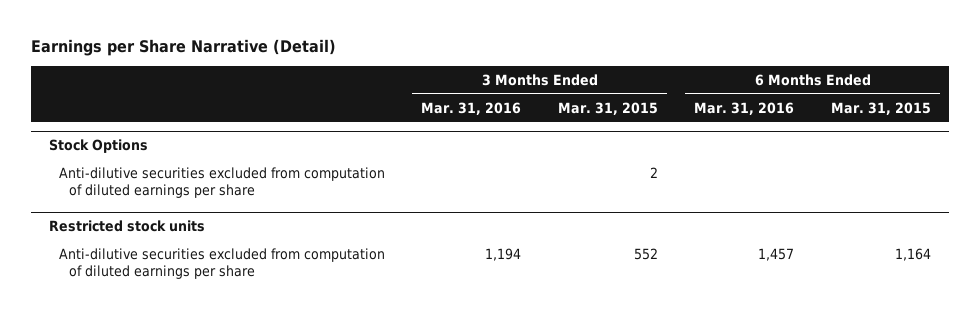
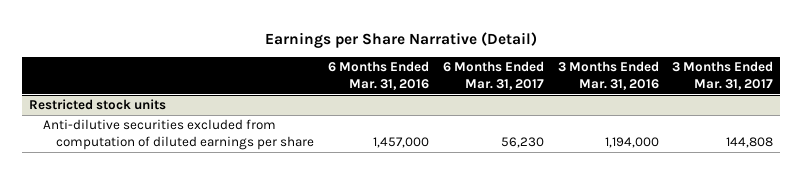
- | 3 Months Ended Mar. 31, 2016 | 3 Months Ended Mar. 31, 2015 | 6 Months Ended Mar. 31, 2016 | 6 Months Ended Mar. 31, 2015
+ | 6 Months Ended Mar. 31, 2016 | 6 Months Ended Mar. 31, 2017 | 3 Months Ended Mar. 31, 2016 | 3 Months Ended Mar. 31, 2017
- Stock Options
- Anti-dilutive securities excluded from computation of diluted earnings per share | | 2 | |
@ Restricted stock units
- Anti-dilutive securities excluded from computation of diluted earnings per share | 1,194 | 552 | 1,457 | 1,164
+ Anti-dilutive securities excluded from computation of diluted earnings per share | 1,457,000 | 56,230 | 1,194,000 | 144,808

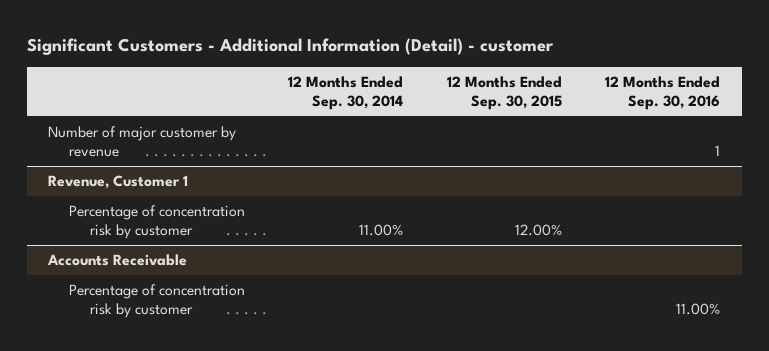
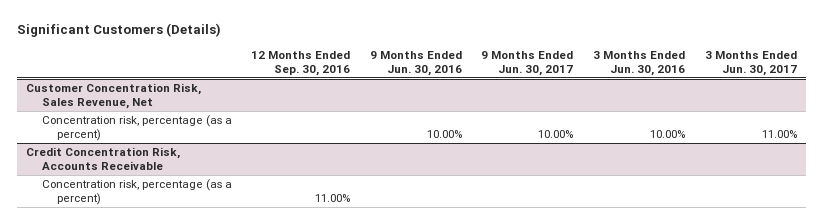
- Significant Customers - Additional Information (Detail) - customer
+ Significant Customers (Details)
- | 12 Months Ended Sep. 30, 2014 | 12 Months Ended Sep. 30, 2015 | 12 Months Ended Sep. 30, 2016
+ | 12 Months Ended Sep. 30, 2016 | 9 Months Ended Jun. 30, 2016 | 9 Months Ended Jun. 30, 2017 | 3 Months Ended Jun. 30, 2016 | 3 Months Ended Jun. 30, 2017
- Number of major customer by revenue | | | 1
- Revenue, Customer 1
- Percentage of concentration risk by customer | 11.00% | 12.00% |
- Accounts Receivable
- Percentage of concentration risk by customer | | | 11.00%
+ Customer Concentration Risk, Sales Revenue, Net
+ Concentration risk, percentage (as a percent) | | 10.00% | 10.00% | 10.00% | 11.00%
+ Credit Concentration Risk, Accounts Receivable
+ Concentration risk, percentage (as a percent) | 11.00% | | | |

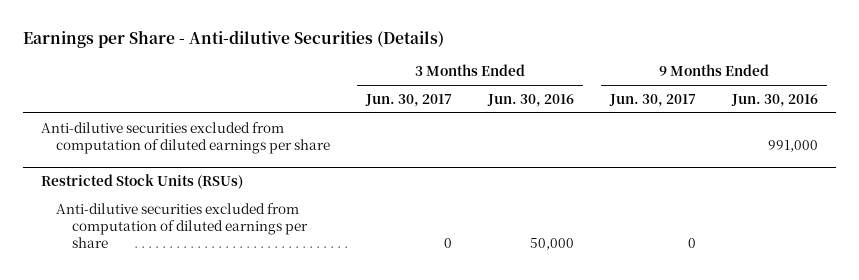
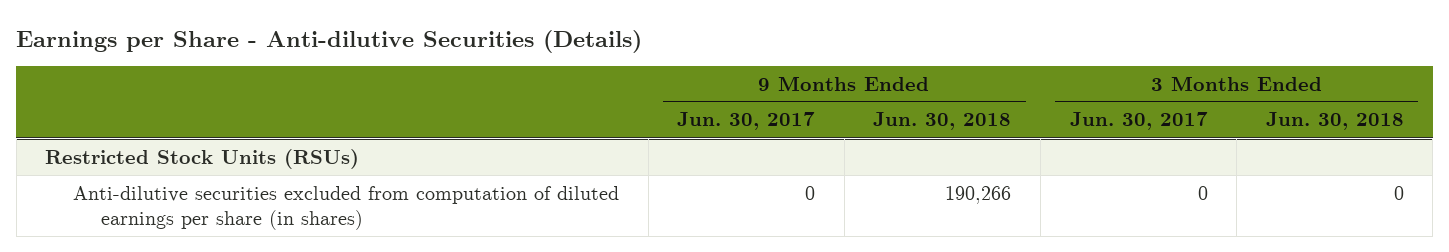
- | 3 Months Ended Jun. 30, 2017 | 3 Months Ended Jun. 30, 2016 | 9 Months Ended Jun. 30, 2017 | 9 Months Ended Jun. 30, 2016
+ | 9 Months Ended Jun. 30, 2017 | 9 Months Ended Jun. 30, 2018 | 3 Months Ended Jun. 30, 2017 | 3 Months Ended Jun. 30, 2018
- Anti-dilutive securities excluded from computation of diluted earnings per share | | | | 991,000
@ Restricted Stock Units (RSUs)
- Anti-dilutive securities excluded from computation of diluted earnings per share | 0 | 50,000 | 0 |
+ Anti-dilutive securities excluded from computation of diluted earnings per share (in shares) | 0 | 190,266 | 0 | 0

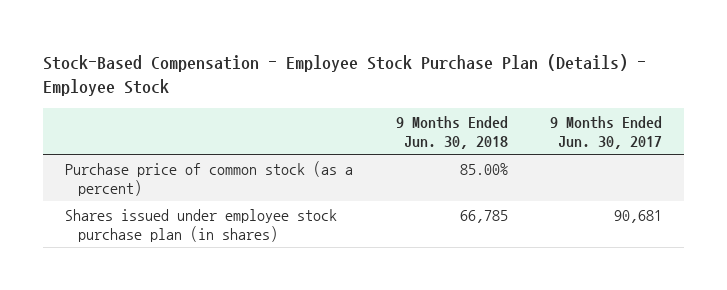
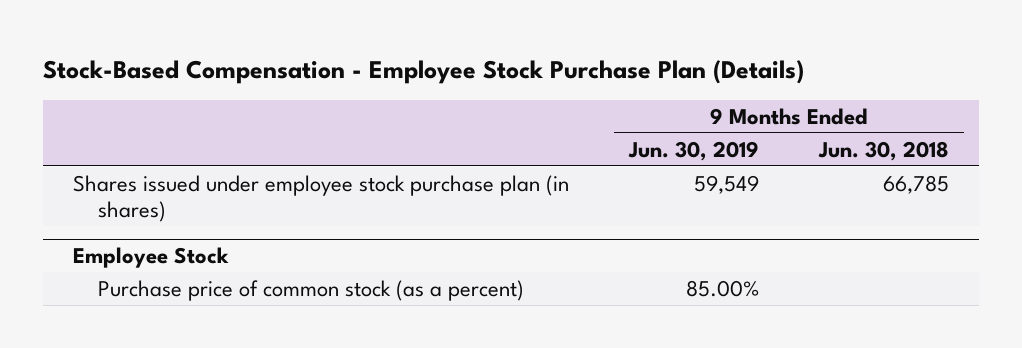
- Stock-Based Compensation - Employee Stock Purchase Plan (Details) - Employee Stock
+ Stock-Based Compensation - Employee Stock Purchase Plan (Details)
- | 9 Months Ended Jun. 30, 2018 | 9 Months Ended Jun. 30, 2017
+ | 9 Months Ended Jun. 30, 2019 | 9 Months Ended Jun. 30, 2018
- Purchase price of common stock (as a percent) | 85.00% |
+ Employee Stock
+ Purchase price of common stock (as a percent) | 85.00% |

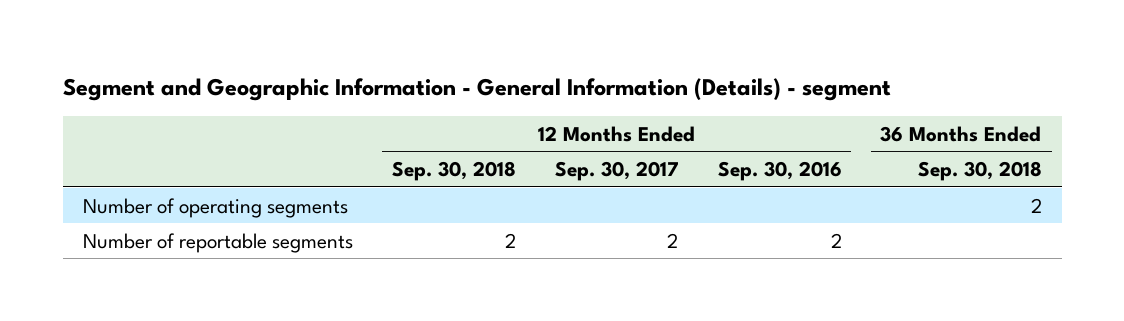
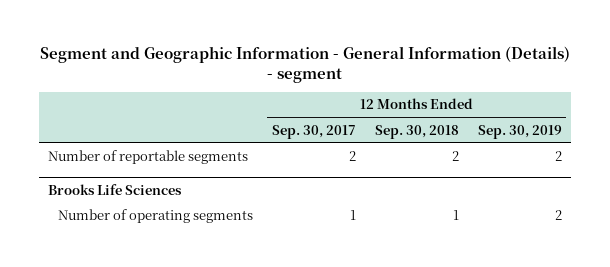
- | 12 Months Ended Sep. 30, 2018 | 12 Months Ended Sep. 30, 2017 | 12 Months Ended Sep. 30, 2016 | 36 Months Ended Sep. 30, 2018
+ | 12 Months Ended Sep. 30, 2017 | 12 Months Ended Sep. 30, 2018 | 12 Months Ended Sep. 30, 2019
- Number of operating segments | | | | 2
+ Brooks Life Sciences
+ Number of operating segments | 1 | 1 | 2

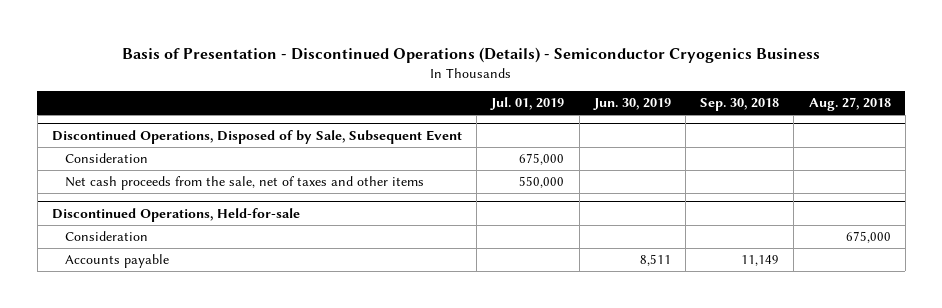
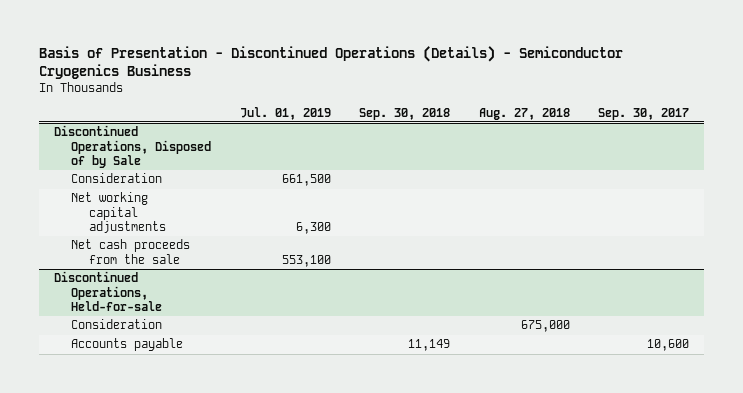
- | Jul. 01, 2019 | Jun. 30, 2019 | Sep. 30, 2018 | Aug. 27, 2018
+ | Jul. 01, 2019 | Sep. 30, 2018 | Aug. 27, 2018 | Sep. 30, 2017
- Discontinued Operations, Disposed of by Sale, Subsequent Event
- Consideration | 675,000 | | |
- Net cash proceeds from the sale, net of taxes and other items | 550,000 | | |
+ Discontinued Operations, Disposed of by Sale
+ Consideration | 661,500 | | |
+ Net working capital adjustments | 6,300 | | |
+ Net cash proceeds from the sale | 553,100 | | |

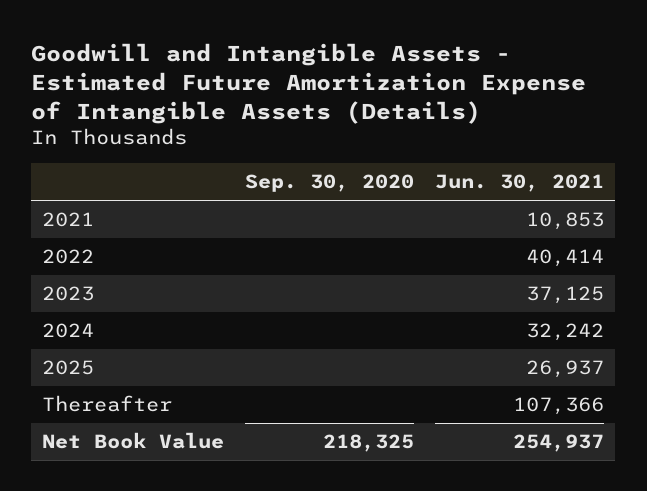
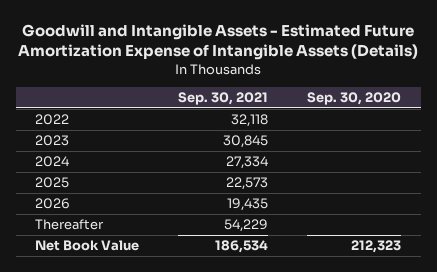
- | Sep. 30, 2020 | Jun. 30, 2021
+ | Sep. 30, 2021 | Sep. 30, 2020
- 2021 | | 10,853
+ 2026 | 19,435 |
- Net Book Value | 218,325 | 254,937
+ Net Book Value | 186,534 | 212,323

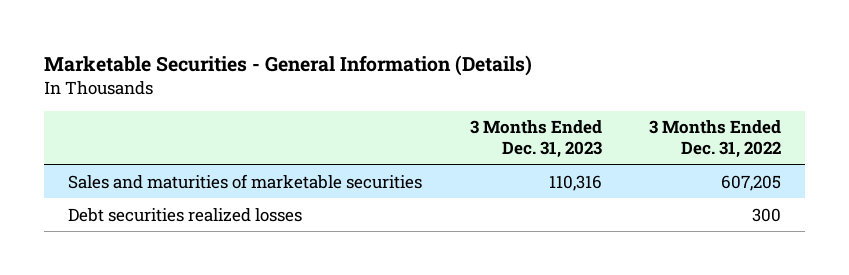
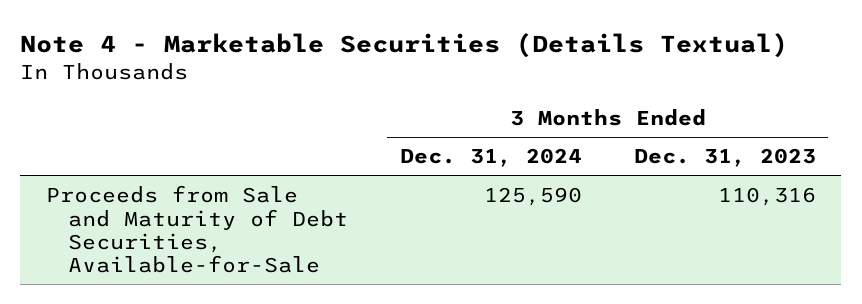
- Marketable Securities - General Information (Details)
+ Note 4 - Marketable Securities (Details Textual)
- | 3 Months Ended Dec. 31, 2023 | 3 Months Ended Dec. 31, 2022
+ | 3 Months Ended Dec. 31, 2024 | 3 Months Ended Dec. 31, 2023
- Sales and maturities of marketable securities | 110,316 | 607,205
- Debt securities realized losses | | 300
+ Proceeds from Sale and Maturity of Debt Securities, Available-for-Sale | 125,590 | 110,316

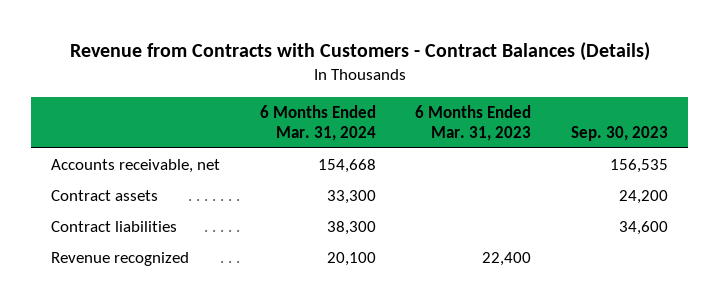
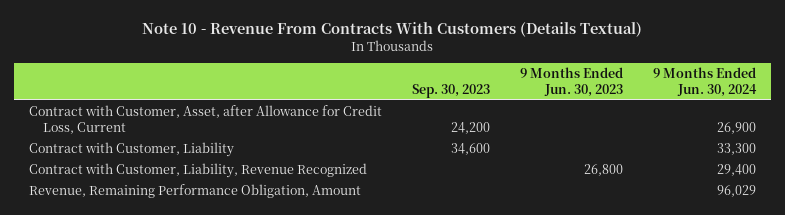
- Revenue from Contracts with Customers - Contract Balances (Details)
+ Note 10 - Revenue From Contracts With Customers (Details Textual)
- | 6 Months Ended Mar. 31, 2024 | 6 Months Ended Mar. 31, 2023 | Sep. 30, 2023
+ | Sep. 30, 2023 | 9 Months Ended Jun. 30, 2023 | 9 Months Ended Jun. 30, 2024
- Accounts receivable, net | 154,668 | | 156,535
- Contract assets | 33,300 | | 24,200
- Contract liabilities | 38,300 | | 34,600
- Revenue recognized | 20,100 | 22,400 |
+ Contract with Customer, Asset, after Allowance for Credit Loss, Current | 24,200 | | 26,900
+ Contract with Customer, Liability | 34,600 | | 33,300
+ Contract with Customer, Liability, Revenue Recognized | | 26,800 | 29,400
+ Revenue, Remaining Performance Obligation, Amount | | | 96,029

